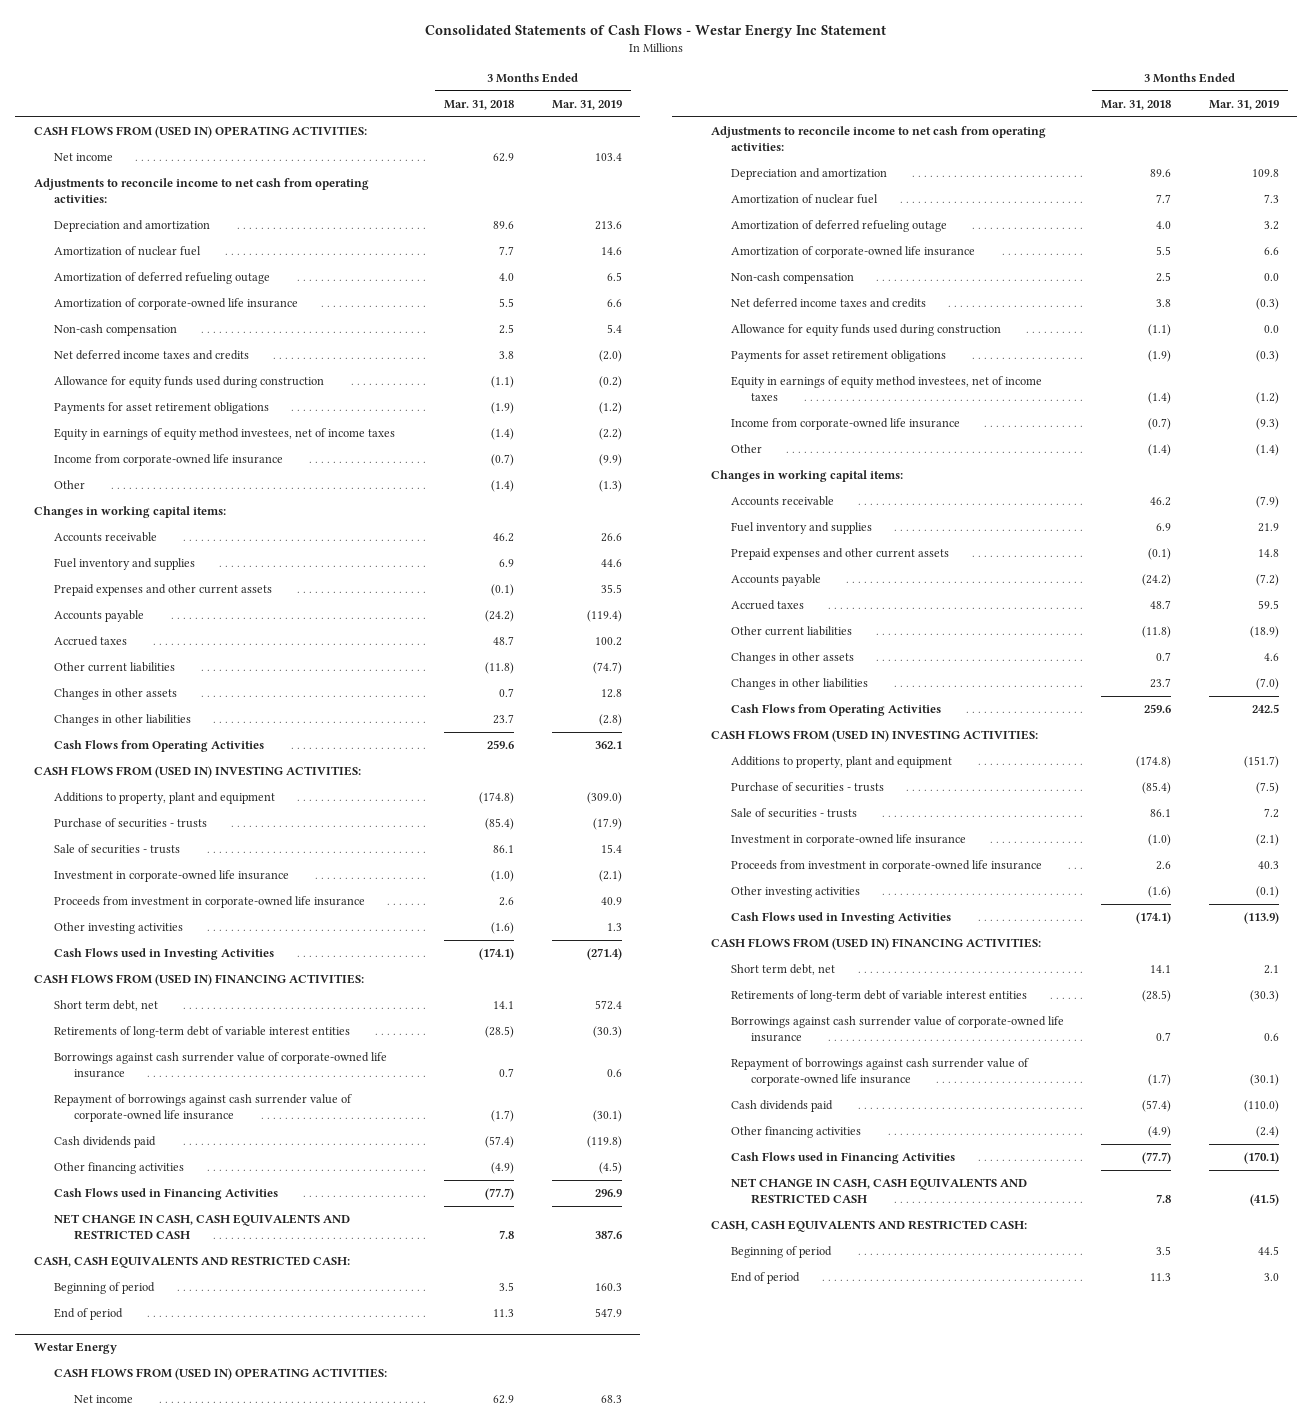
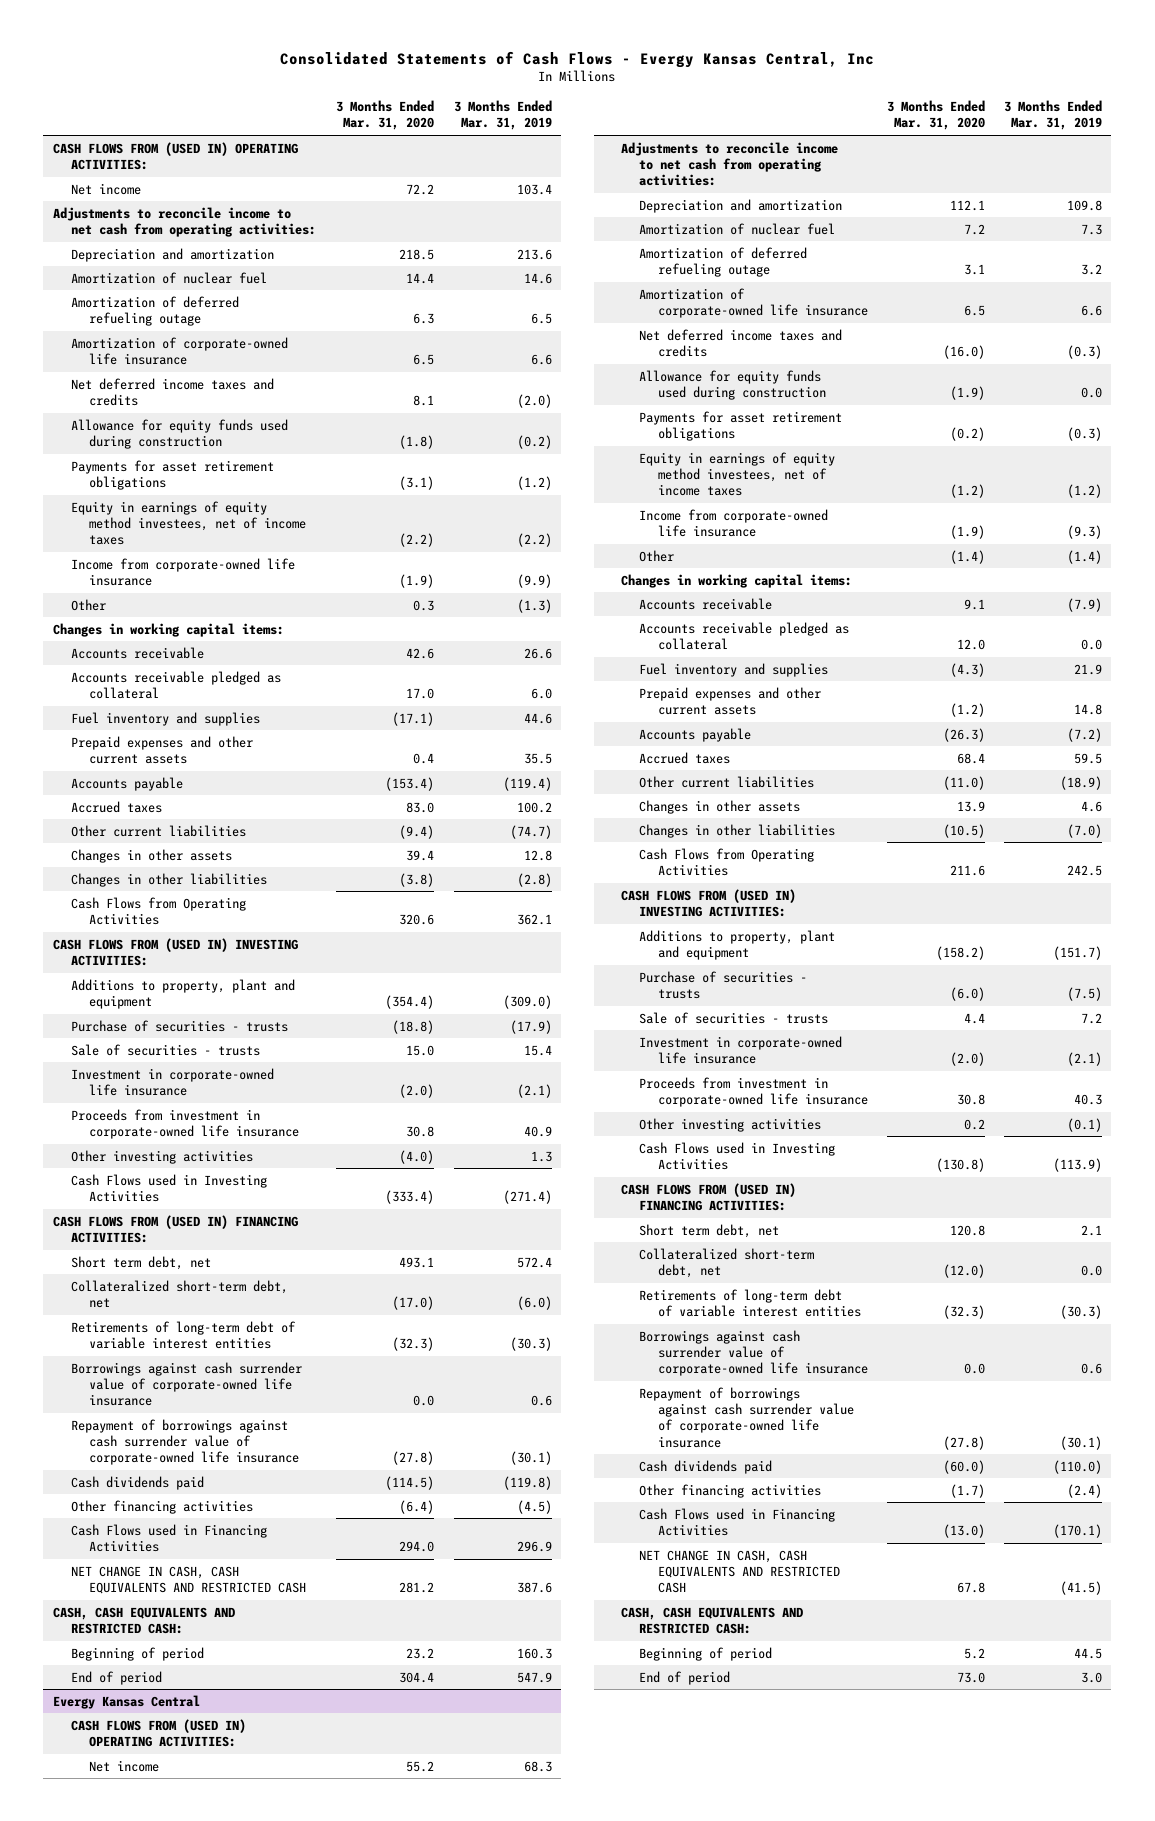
- Consolidated Statements of Cash Flows - Westar Energy Inc Statement
+ Consolidated Statements of Cash Flows - Evergy Kansas Central, Inc
- | 3 Months Ended Mar. 31, 2018 | 3 Months Ended Mar. 31, 2019
+ | 3 Months Ended Mar. 31, 2020 | 3 Months Ended Mar. 31, 2019
- Non-cash compensation | 2.5 | 5.4
+ Accounts receivable pledged as collateral | 17.0 | 6.0
+ Collateralized short-term debt, net | (17.0) | (6.0)
- Westar Energy
+ Evergy Kansas Central
- Non-cash compensation | 2.5 | 0.0
+ Accounts receivable pledged as collateral | 12.0 | 0.0
+ Collateralized short-term debt, net | (12.0) | 0.0

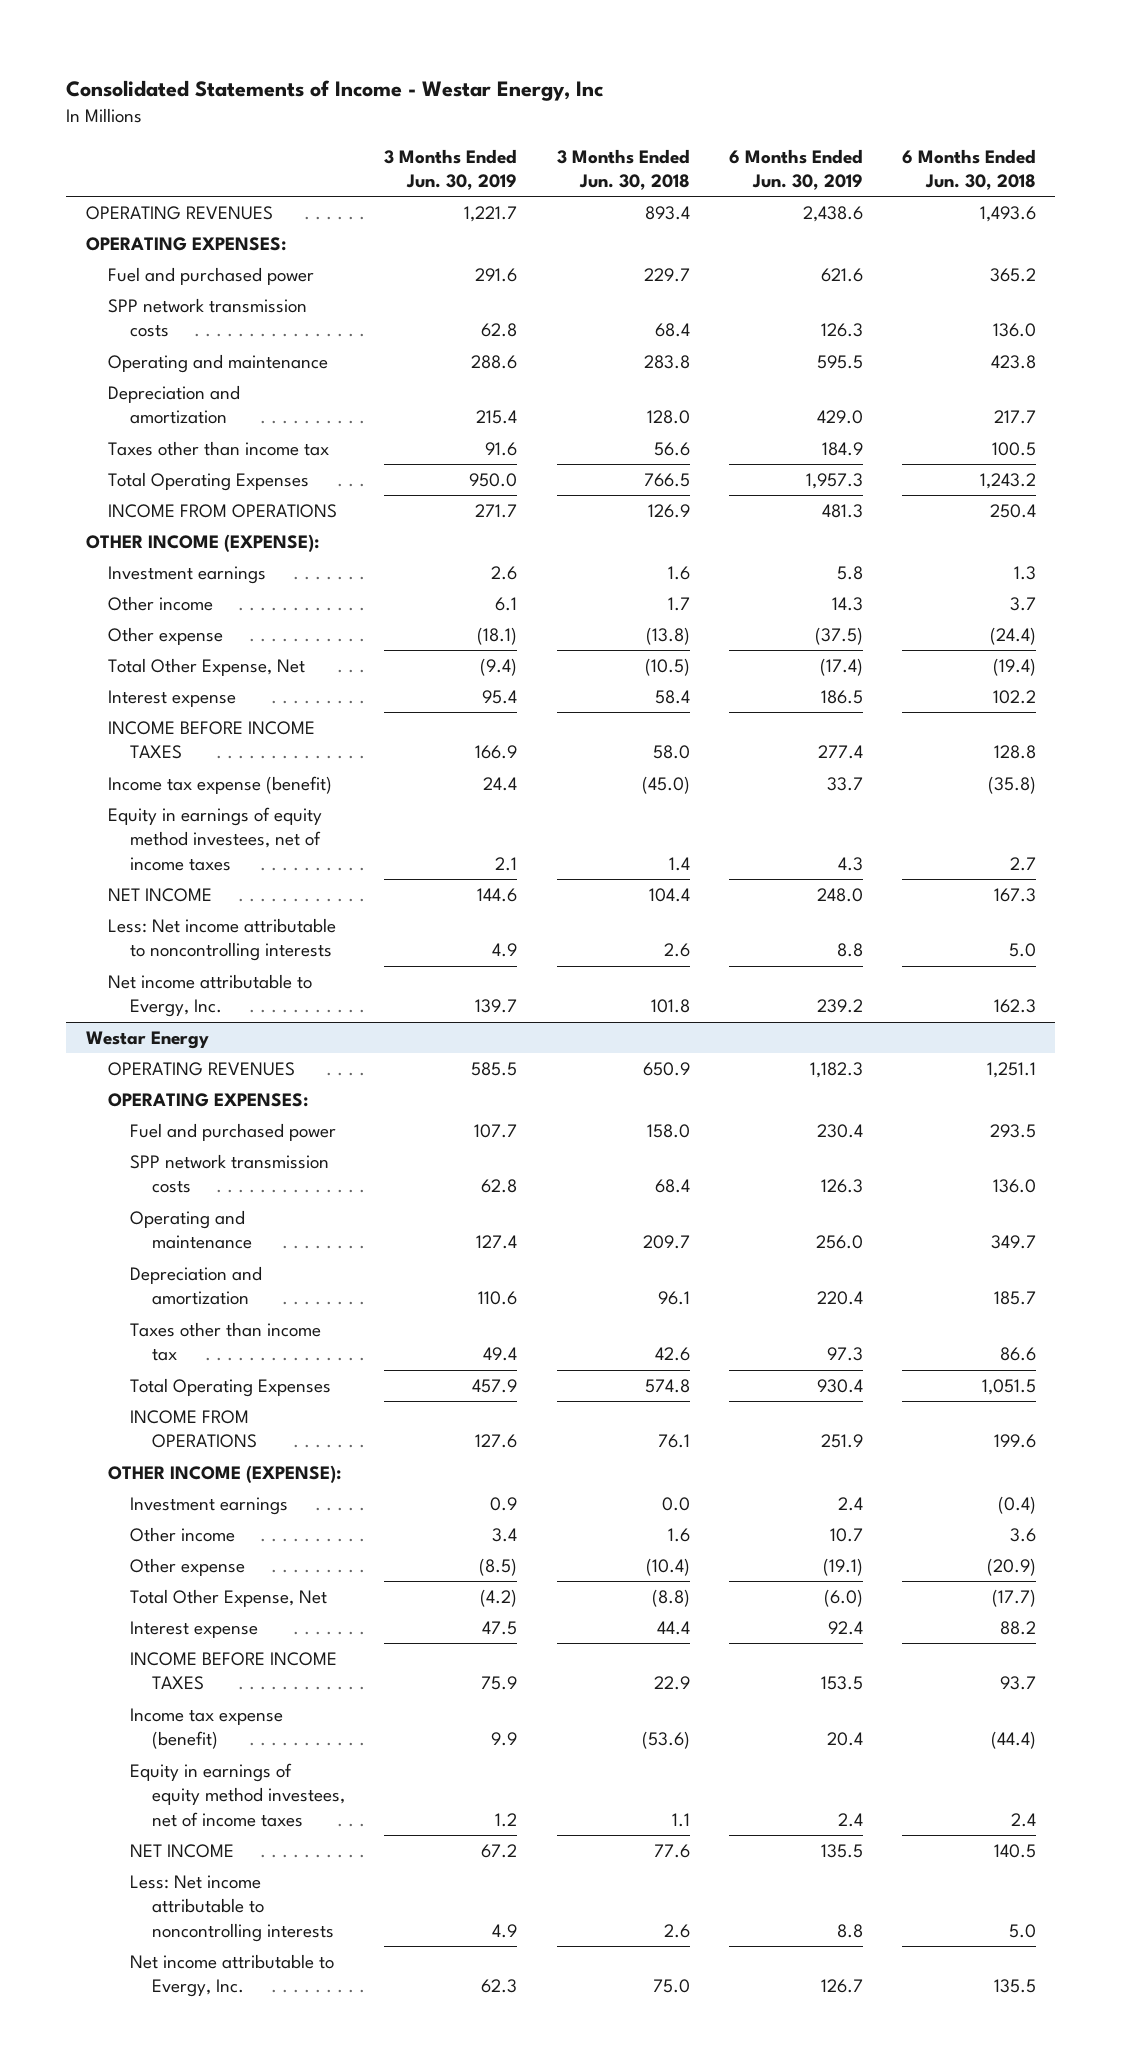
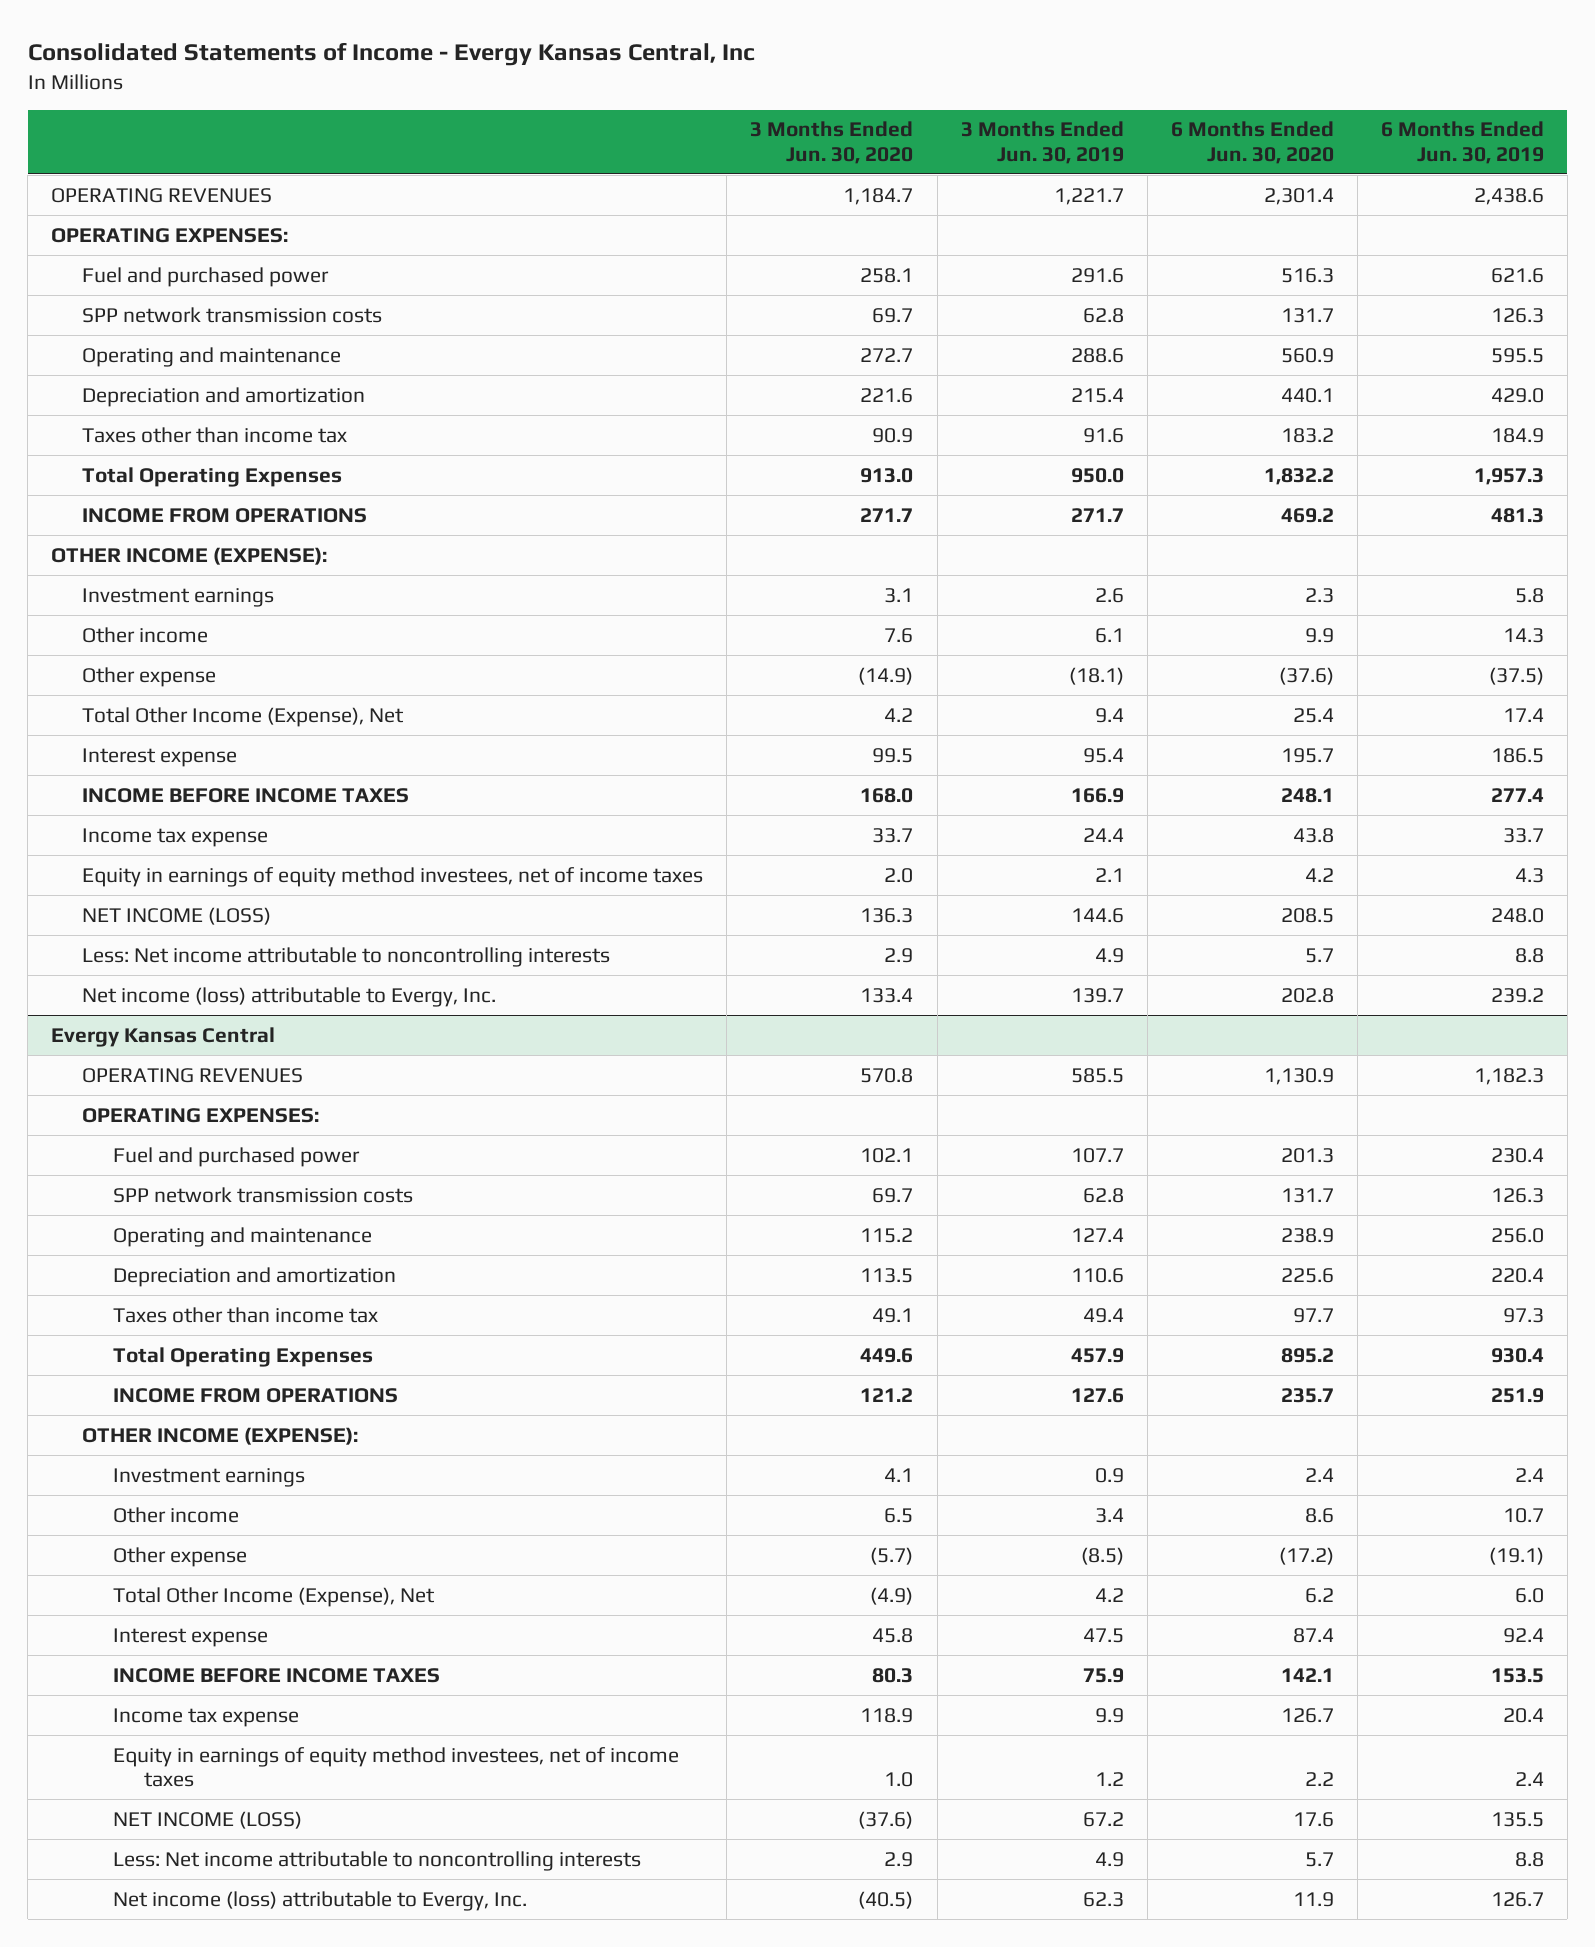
- Consolidated Statements of Income - Westar Energy, Inc
+ Consolidated Statements of Income - Evergy Kansas Central, Inc
- | 3 Months Ended Jun. 30, 2019 | 3 Months Ended Jun. 30, 2018 | 6 Months Ended Jun. 30, 2019 | 6 Months Ended Jun. 30, 2018
+ | 3 Months Ended Jun. 30, 2020 | 3 Months Ended Jun. 30, 2019 | 6 Months Ended Jun. 30, 2020 | 6 Months Ended Jun. 30, 2019
- Total Other Expense, Net | (9.4) | (10.5) | (17.4) | (19.4)
+ Total Other Income (Expense), Net | 4.2 | 9.4 | 25.4 | 17.4
- Income tax expense (benefit) | 24.4 | (45.0) | 33.7 | (35.8)
+ Income tax expense | 33.7 | 24.4 | 43.8 | 33.7
- NET INCOME | 144.6 | 104.4 | 248.0 | 167.3
+ NET INCOME (LOSS) | 136.3 | 144.6 | 208.5 | 248.0
- Net income attributable to Evergy, Inc. | 139.7 | 101.8 | 239.2 | 162.3
- Westar Energy
+ Net income (loss) attributable to Evergy, Inc. | 133.4 | 139.7 | 202.8 | 239.2
+ Evergy Kansas Central
- Total Other Expense, Net | (4.2) | (8.8) | (6.0) | (17.7)
+ Total Other Income (Expense), Net | (4.9) | 4.2 | 6.2 | 6.0
- Income tax expense (benefit) | 9.9 | (53.6) | 20.4 | (44.4)
+ Income tax expense | 118.9 | 9.9 | 126.7 | 20.4
- NET INCOME | 67.2 | 77.6 | 135.5 | 140.5
+ NET INCOME (LOSS) | (37.6) | 67.2 | 17.6 | 135.5
- Net income attributable to Evergy, Inc. | 62.3 | 75.0 | 126.7 | 135.5
+ Net income (loss) attributable to Evergy, Inc. | (40.5) | 62.3 | 11.9 | 126.7

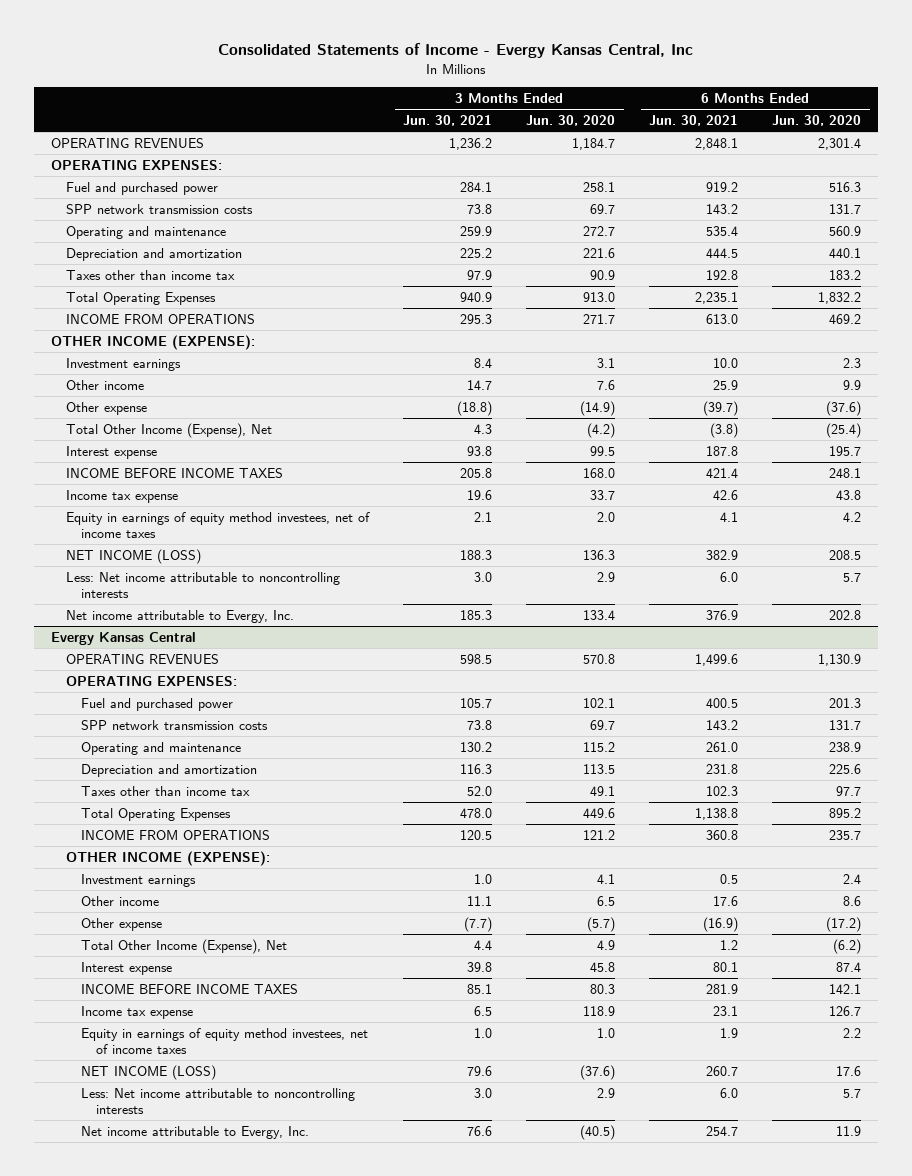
- | 3 Months Ended Jun. 30, 2020 | 3 Months Ended Jun. 30, 2019 | 6 Months Ended Jun. 30, 2020 | 6 Months Ended Jun. 30, 2019
+ | 3 Months Ended Jun. 30, 2021 | 3 Months Ended Jun. 30, 2020 | 6 Months Ended Jun. 30, 2021 | 6 Months Ended Jun. 30, 2020
- Total Other Income (Expense), Net | 4.2 | 9.4 | 25.4 | 17.4
+ Total Other Income (Expense), Net | 4.3 | (4.2) | (3.8) | (25.4)
- Net income (loss) attributable to Evergy, Inc. | 133.4 | 139.7 | 202.8 | 239.2
+ Net income attributable to Evergy, Inc. | 185.3 | 133.4 | 376.9 | 202.8
@ Evergy Kansas Central
- Total Other Income (Expense), Net | (4.9) | 4.2 | 6.2 | 6.0
+ Total Other Income (Expense), Net | 4.4 | 4.9 | 1.2 | (6.2)
- Net income (loss) attributable to Evergy, Inc. | (40.5) | 62.3 | 11.9 | 126.7
+ Net income attributable to Evergy, Inc. | 76.6 | (40.5) | 254.7 | 11.9

